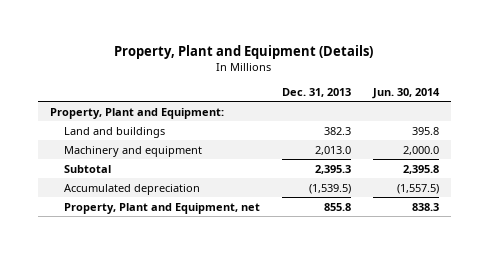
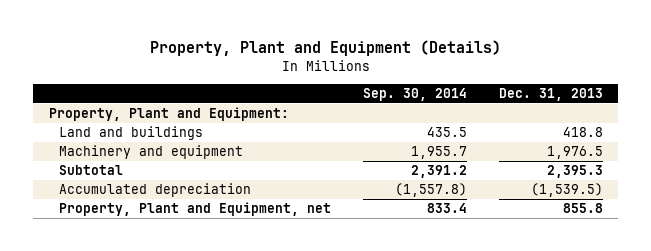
- | Dec. 31, 2013 | Jun. 30, 2014
+ | Sep. 30, 2014 | Dec. 31, 2013
- Land and buildings | 382.3 | 395.8
- Machinery and equipment | 2,013.0 | 2,000.0
+ Land and buildings | 435.5 | 418.8
+ Machinery and equipment | 1,955.7 | 1,976.5

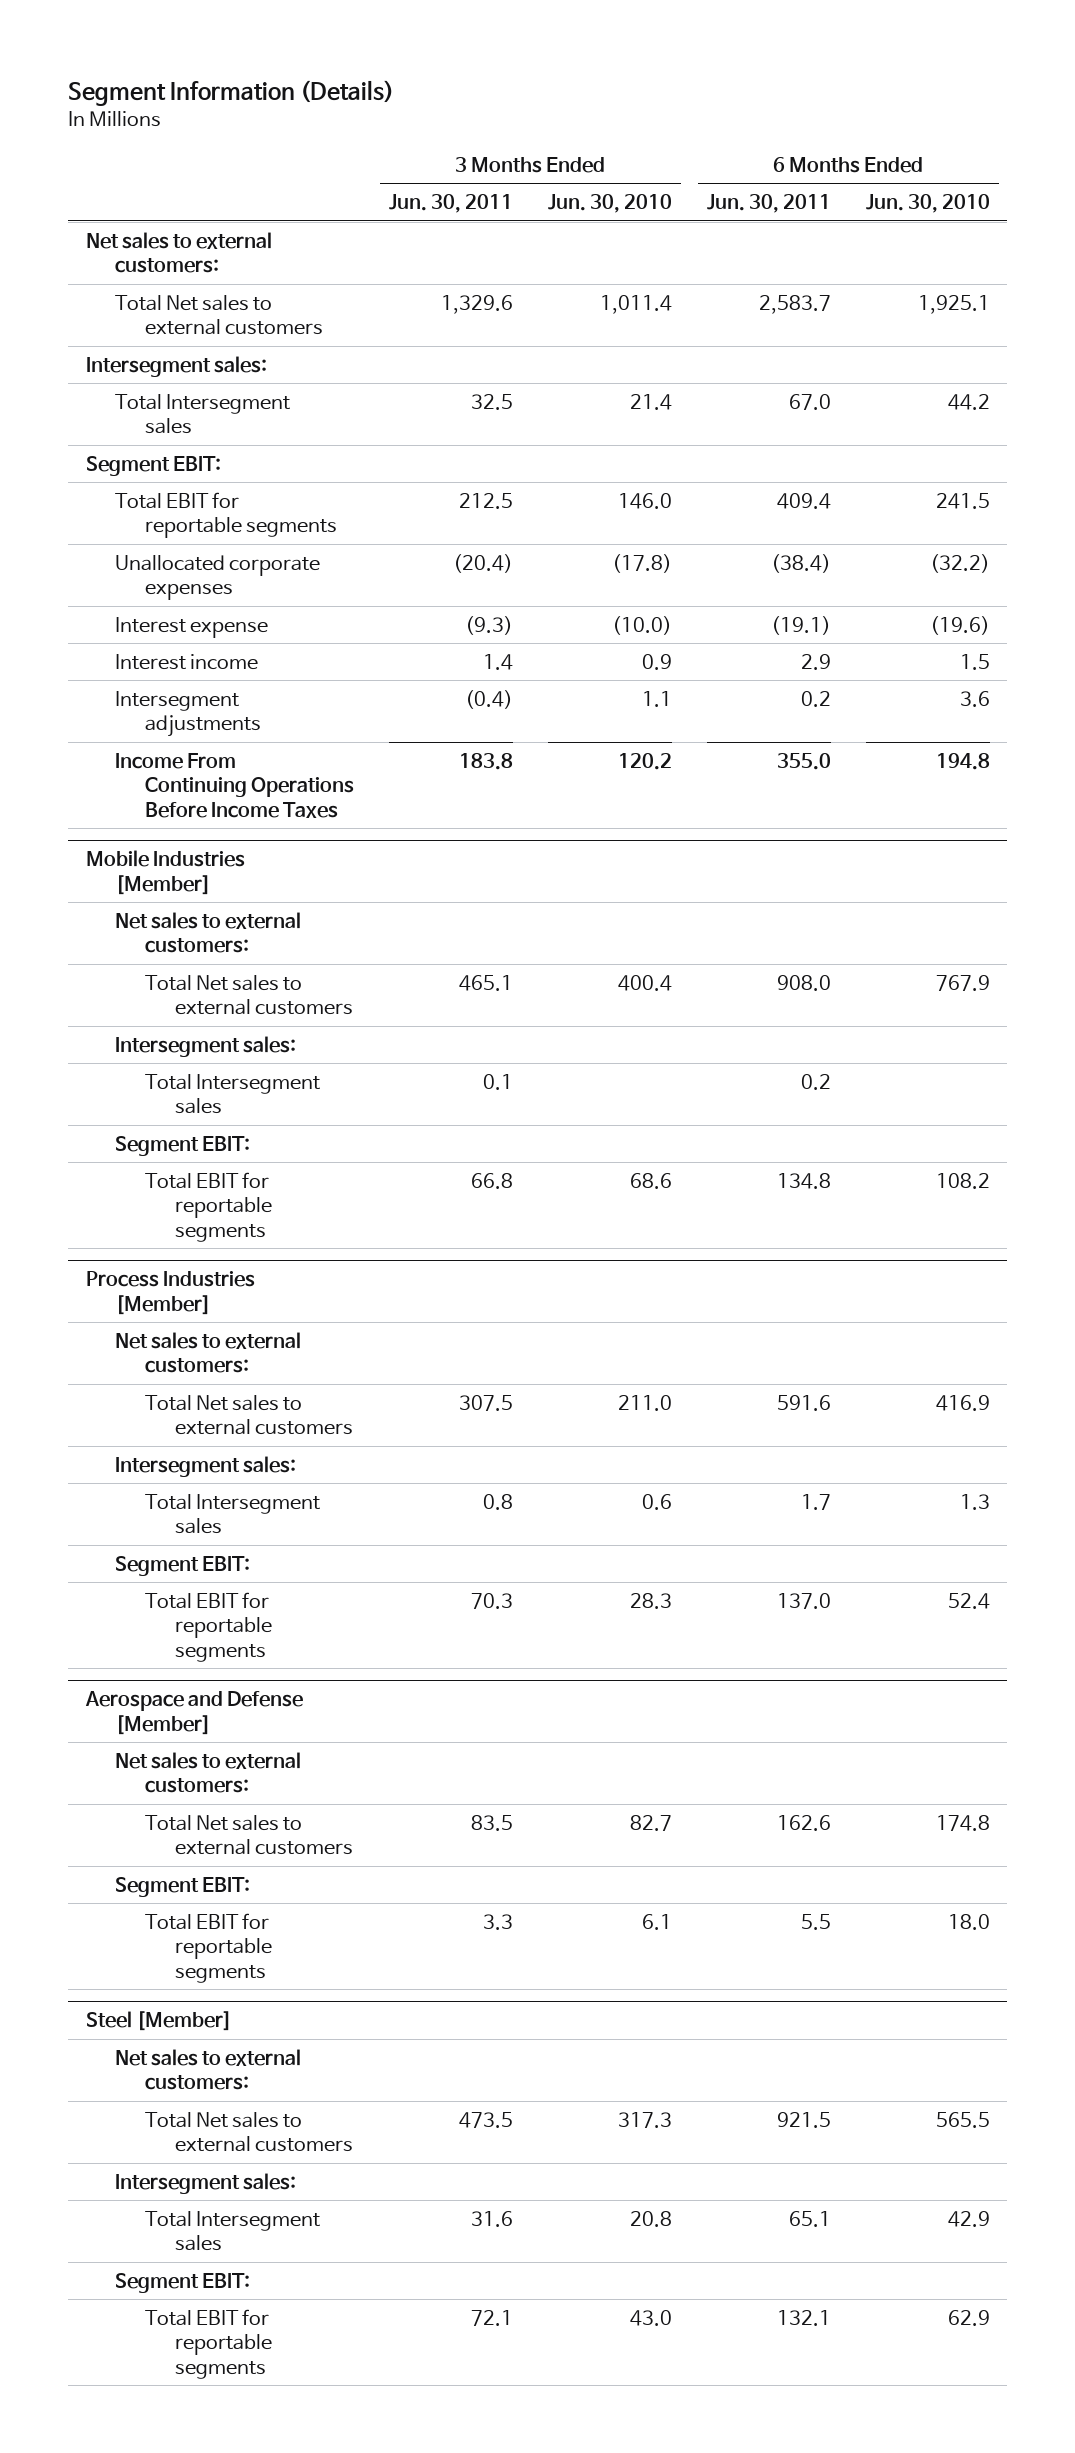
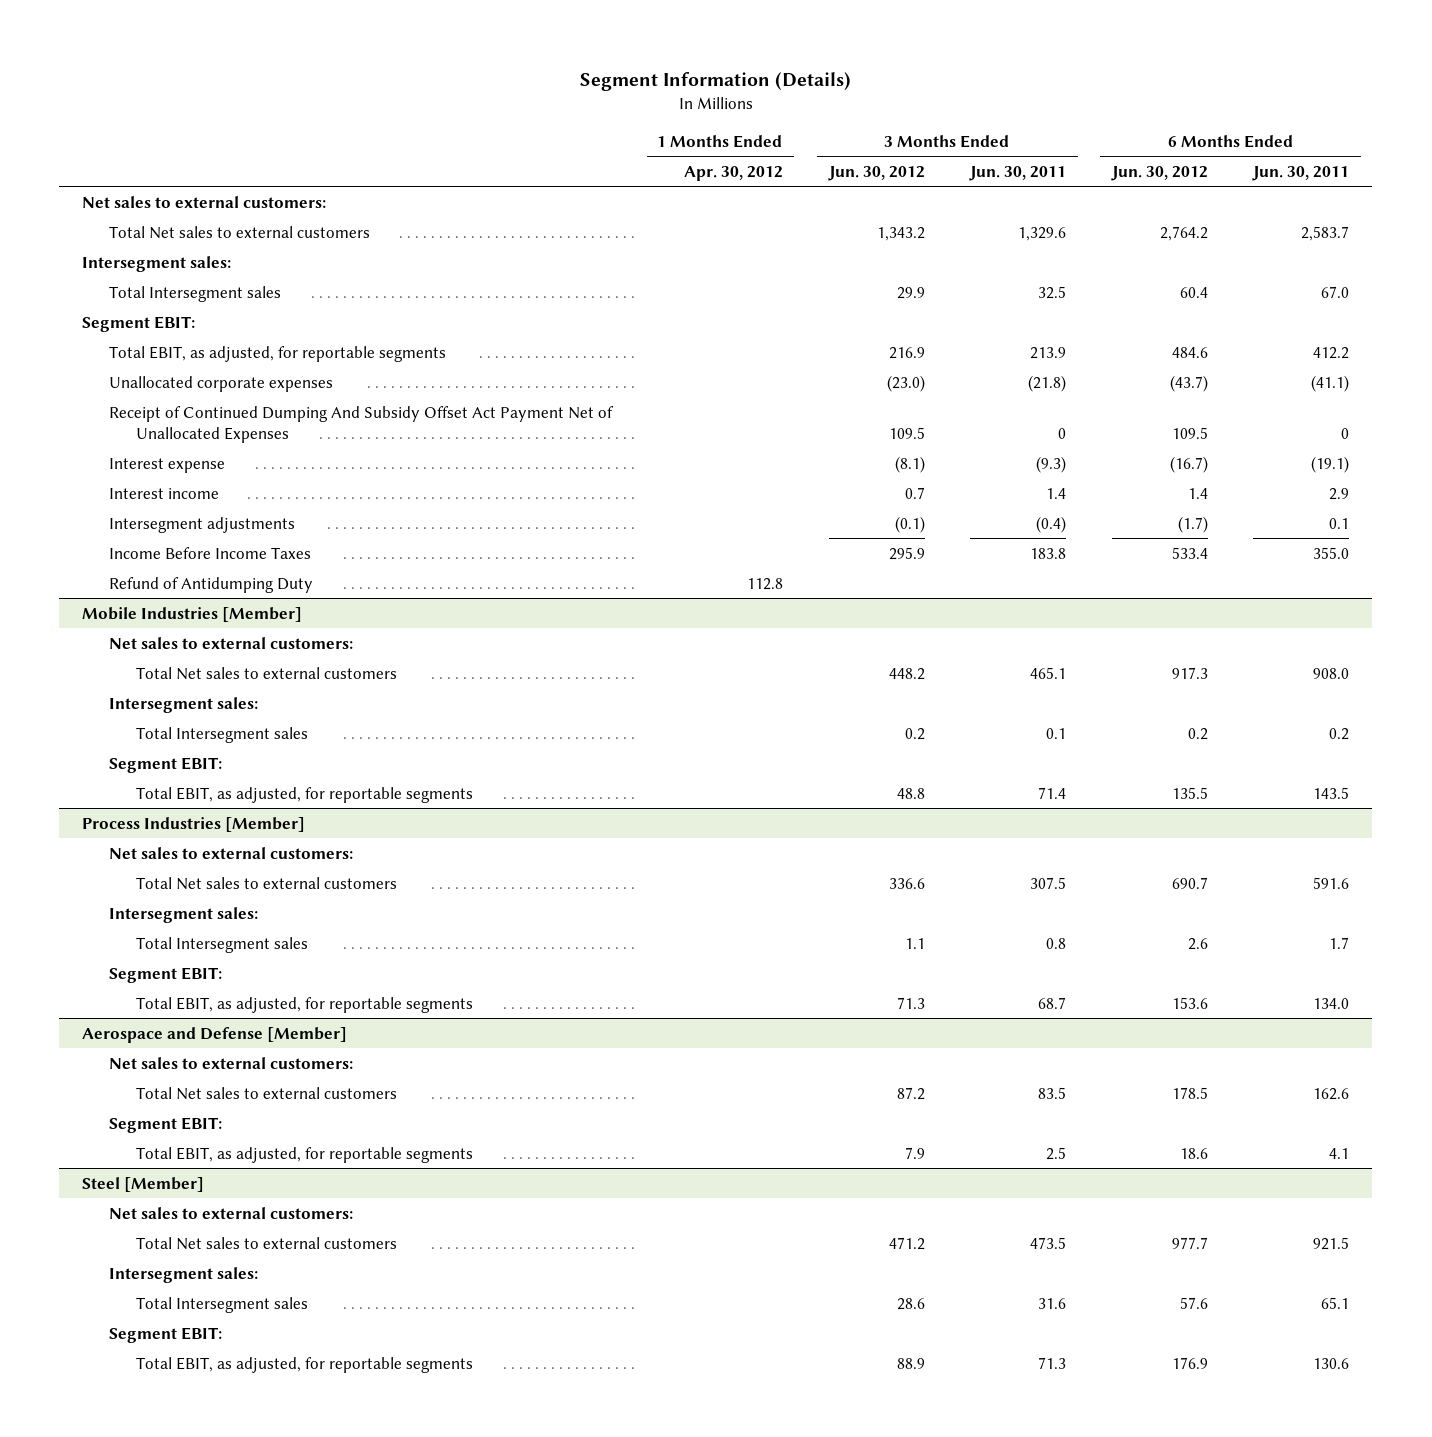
- | 3 Months Ended Jun. 30, 2011 | 3 Months Ended Jun. 30, 2010 | 6 Months Ended Jun. 30, 2011 | 6 Months Ended Jun. 30, 2010
+ | 1 Months Ended Apr. 30, 2012 | 3 Months Ended Jun. 30, 2012 | 3 Months Ended Jun. 30, 2011 | 6 Months Ended Jun. 30, 2012 | 6 Months Ended Jun. 30, 2011
- Total EBIT for reportable segments | 212.5 | 146.0 | 409.4 | 241.5
- Unallocated corporate expenses | (20.4) | (17.8) | (38.4) | (32.2)
+ Total EBIT, as adjusted, for reportable segments | | 216.9 | 213.9 | 484.6 | 412.2
+ Unallocated corporate expenses | | (23.0) | (21.8) | (43.7) | (41.1)
+ Receipt of Continued Dumping And Subsidy Offset Act Payment Net of Unallocated Expenses | | 109.5 | 0 | 109.5 | 0
- Intersegment adjustments | (0.4) | 1.1 | 0.2 | 3.6
- Income From Continuing Operations Before Income Taxes | 183.8 | 120.2 | 355.0 | 194.8
+ Intersegment adjustments | | (0.1) | (0.4) | (1.7) | 0.1
+ Income Before Income Taxes | | 295.9 | 183.8 | 533.4 | 355.0
+ Refund of Antidumping Duty | 112.8 | | | |
@ Mobile Industries [Member]
- Total EBIT for reportable segments | 66.8 | 68.6 | 134.8 | 108.2
+ Total EBIT, as adjusted, for reportable segments | | 48.8 | 71.4 | 135.5 | 143.5
@ Process Industries [Member]
- Total EBIT for reportable segments | 70.3 | 28.3 | 137.0 | 52.4
+ Total EBIT, as adjusted, for reportable segments | | 71.3 | 68.7 | 153.6 | 134.0
@ Aerospace and Defense [Member]
- Total EBIT for reportable segments | 3.3 | 6.1 | 5.5 | 18.0
+ Total EBIT, as adjusted, for reportable segments | | 7.9 | 2.5 | 18.6 | 4.1
@ Steel [Member]
- Total EBIT for reportable segments | 72.1 | 43.0 | 132.1 | 62.9
+ Total EBIT, as adjusted, for reportable segments | | 88.9 | 71.3 | 176.9 | 130.6

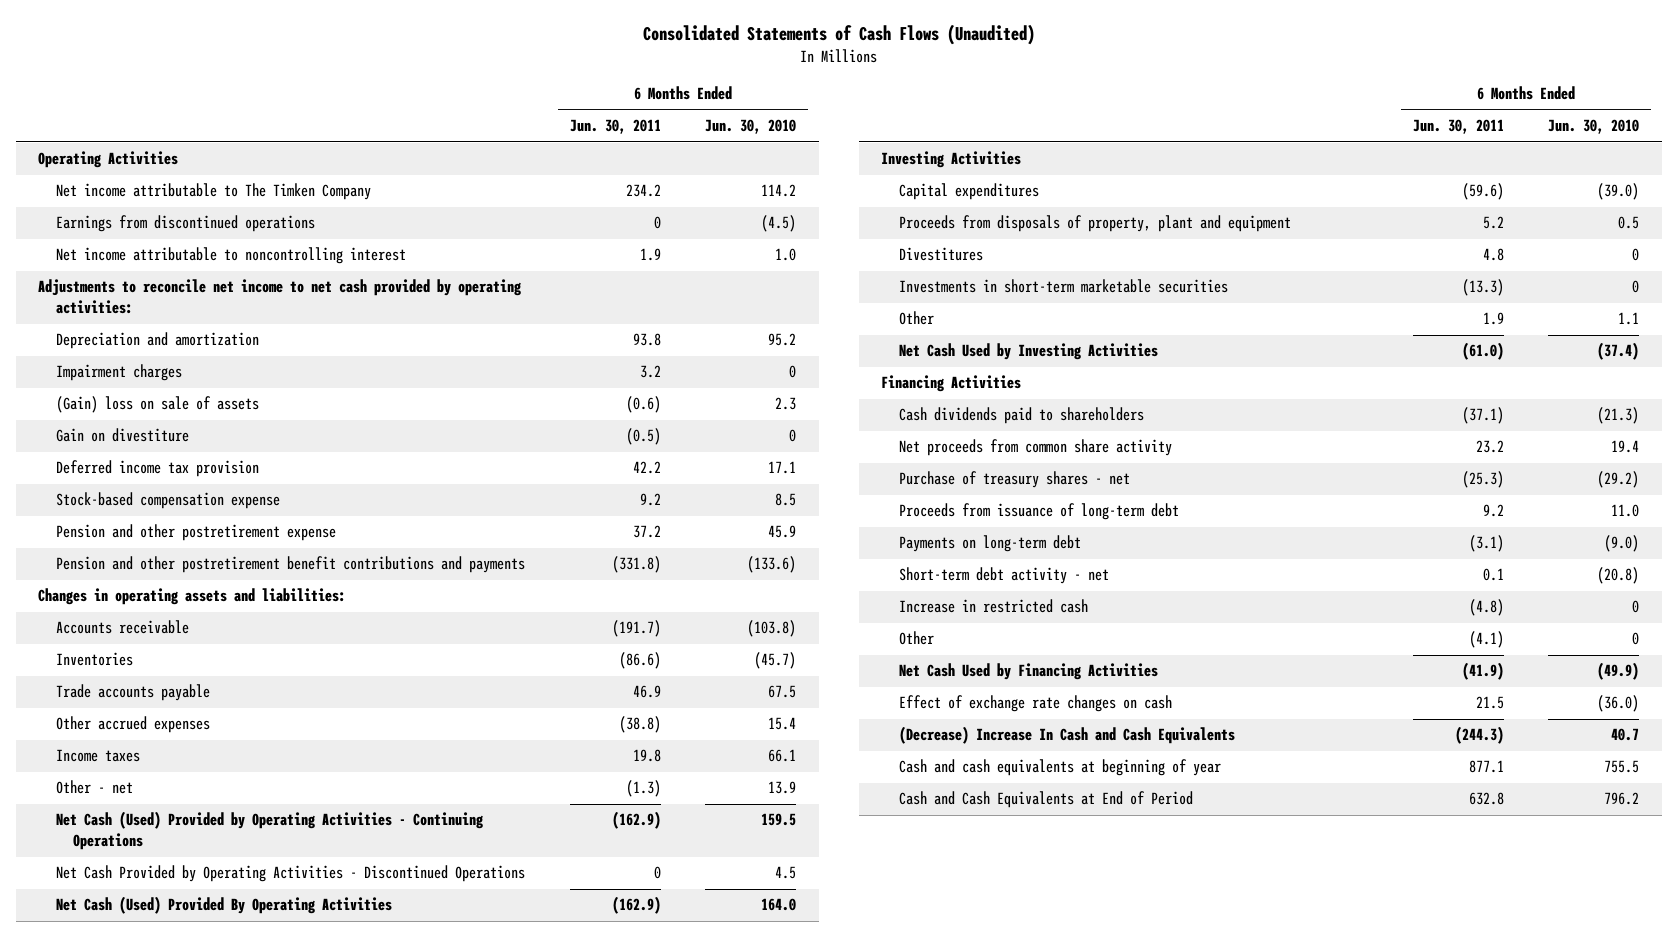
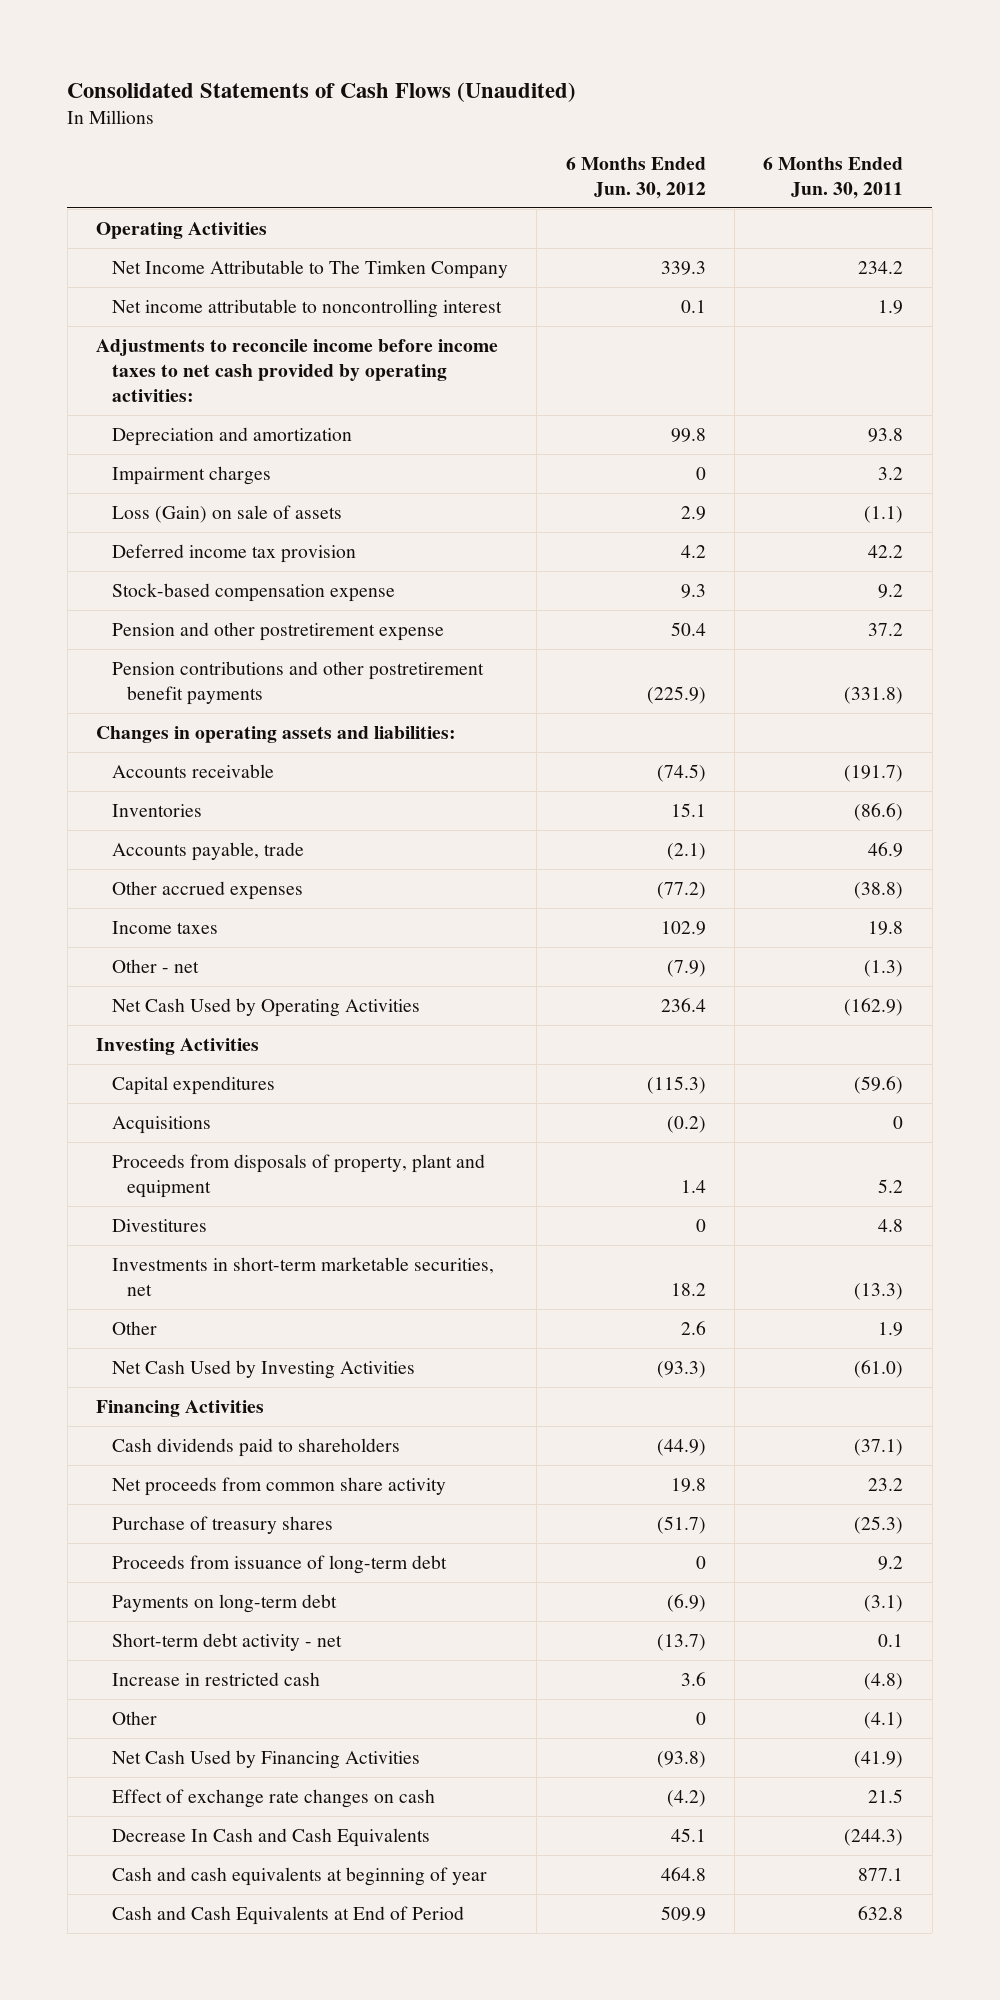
- | 6 Months Ended Jun. 30, 2011 | 6 Months Ended Jun. 30, 2010
+ | 6 Months Ended Jun. 30, 2012 | 6 Months Ended Jun. 30, 2011
- Net income attributable to The Timken Company | 234.2 | 114.2
- Earnings from discontinued operations | 0 | (4.5)
+ Net Income Attributable to The Timken Company | 339.3 | 234.2
- Adjustments to reconcile net income to net cash provided by operating activities:
+ Adjustments to reconcile income before income taxes to net cash provided by operating activities:
- (Gain) loss on sale of assets | (0.6) | 2.3
- Gain on divestiture | (0.5) | 0
+ Loss (Gain) on sale of assets | 2.9 | (1.1)
- Pension and other postretirement benefit contributions and payments | (331.8) | (133.6)
+ Pension contributions and other postretirement benefit payments | (225.9) | (331.8)
- Trade accounts payable | 46.9 | 67.5
+ Accounts payable, trade | (2.1) | 46.9
- Net Cash (Used) Provided by Operating Activities - Continuing Operations | (162.9) | 159.5
- Net Cash Provided by Operating Activities - Discontinued Operations | 0 | 4.5
- Net Cash (Used) Provided By Operating Activities | (162.9) | 164.0
+ Net Cash Used by Operating Activities | 236.4 | (162.9)
+ Acquisitions | (0.2) | 0
- Investments in short-term marketable securities | (13.3) | 0
+ Investments in short-term marketable securities, net | 18.2 | (13.3)
- Purchase of treasury shares - net | (25.3) | (29.2)
+ Purchase of treasury shares | (51.7) | (25.3)
- (Decrease) Increase In Cash and Cash Equivalents | (244.3) | 40.7
+ Decrease In Cash and Cash Equivalents | 45.1 | (244.3)

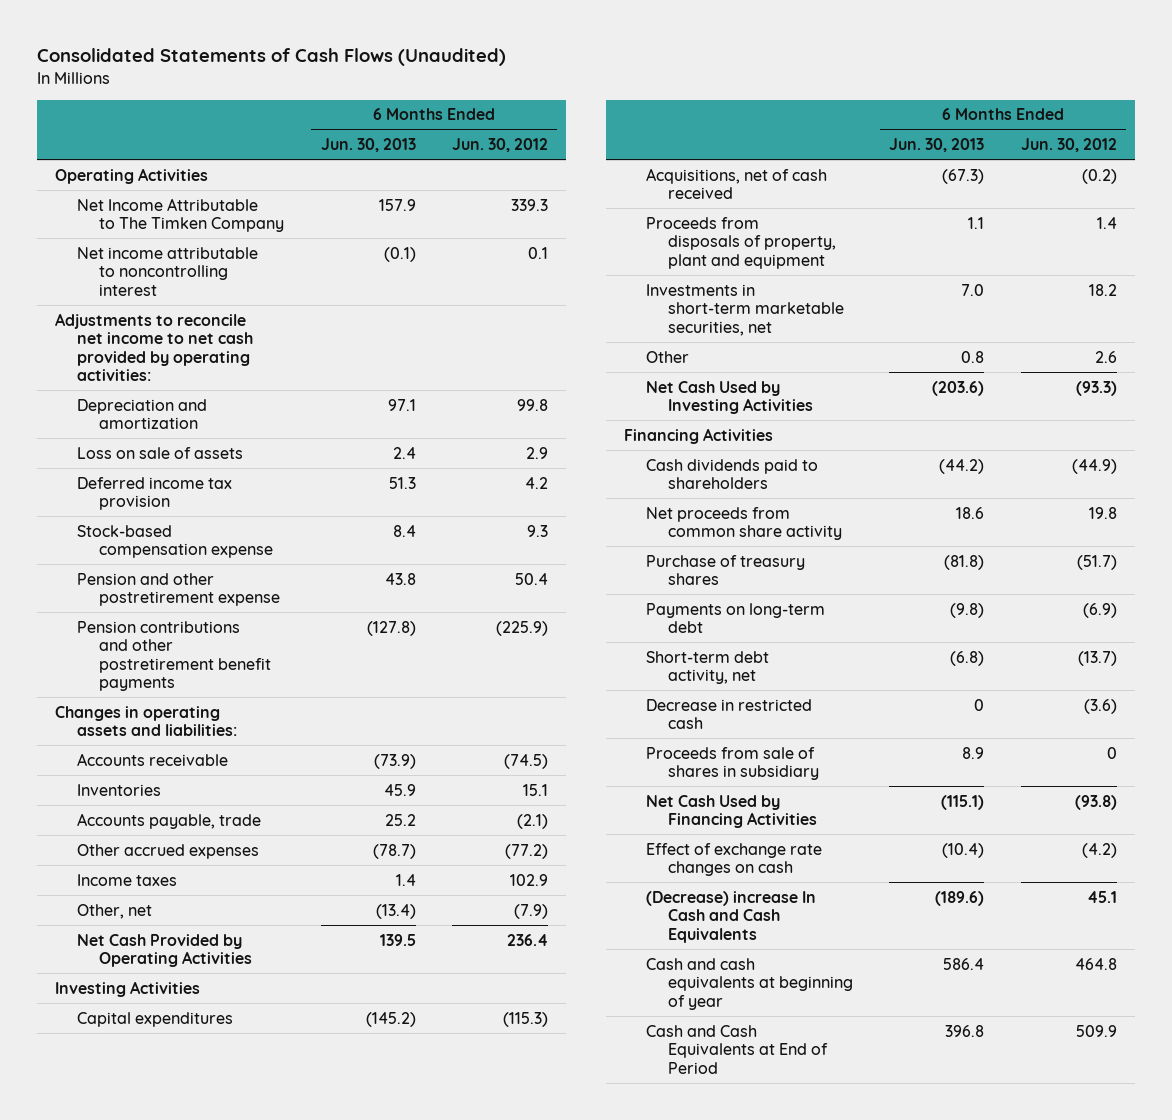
- | 6 Months Ended Jun. 30, 2012 | 6 Months Ended Jun. 30, 2011
+ | 6 Months Ended Jun. 30, 2013 | 6 Months Ended Jun. 30, 2012
- Adjustments to reconcile income before income taxes to net cash provided by operating activities:
+ Adjustments to reconcile net income to net cash provided by operating activities:
- Impairment charges | 0 | 3.2
- Loss (Gain) on sale of assets | 2.9 | (1.1)
+ Loss on sale of assets | 2.4 | 2.9
- Other - net | (7.9) | (1.3)
- Net Cash Used by Operating Activities | 236.4 | (162.9)
+ Other, net | (13.4) | (7.9)
+ Net Cash Provided by Operating Activities | 139.5 | 236.4
- Acquisitions | (0.2) | 0
+ Acquisitions, net of cash received | (67.3) | (0.2)
- Divestitures | 0 | 4.8
- Proceeds from issuance of long-term debt | 0 | 9.2
- Short-term debt activity - net | (13.7) | 0.1
- Increase in restricted cash | 3.6 | (4.8)
- Other | 0 | (4.1)
+ Short-term debt activity, net | (6.8) | (13.7)
+ Decrease in restricted cash | 0 | (3.6)
+ Proceeds from sale of shares in subsidiary | 8.9 | 0
- Decrease In Cash and Cash Equivalents | 45.1 | (244.3)
+ (Decrease) increase In Cash and Cash Equivalents | (189.6) | 45.1

